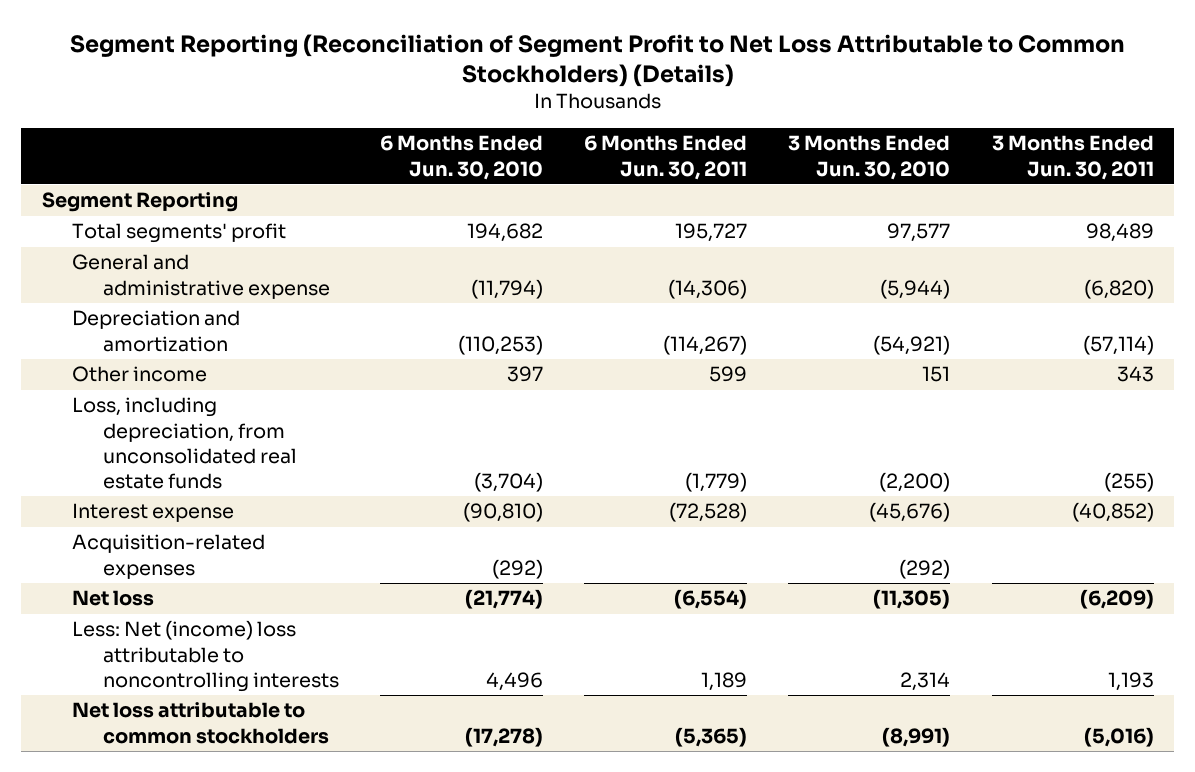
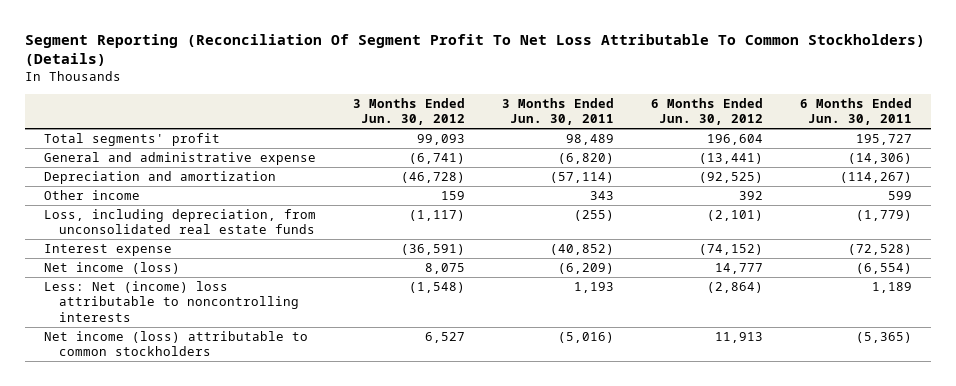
- Segment Reporting (Reconciliation of Segment Profit to Net Loss Attributable to Common Stockholders) (Details)
+ Segment Reporting (Reconciliation Of Segment Profit To Net Loss Attributable To Common Stockholders) (Details)
- | 6 Months Ended Jun. 30, 2010 | 6 Months Ended Jun. 30, 2011 | 3 Months Ended Jun. 30, 2010 | 3 Months Ended Jun. 30, 2011
+ | 3 Months Ended Jun. 30, 2012 | 3 Months Ended Jun. 30, 2011 | 6 Months Ended Jun. 30, 2012 | 6 Months Ended Jun. 30, 2011
- Segment Reporting
- Acquisition-related expenses | (292) | | (292) |
- Net loss | (21,774) | (6,554) | (11,305) | (6,209)
+ Net income (loss) | 8,075 | (6,209) | 14,777 | (6,554)
- Net loss attributable to common stockholders | (17,278) | (5,365) | (8,991) | (5,016)
+ Net income (loss) attributable to common stockholders | 6,527 | (5,016) | 11,913 | (5,365)

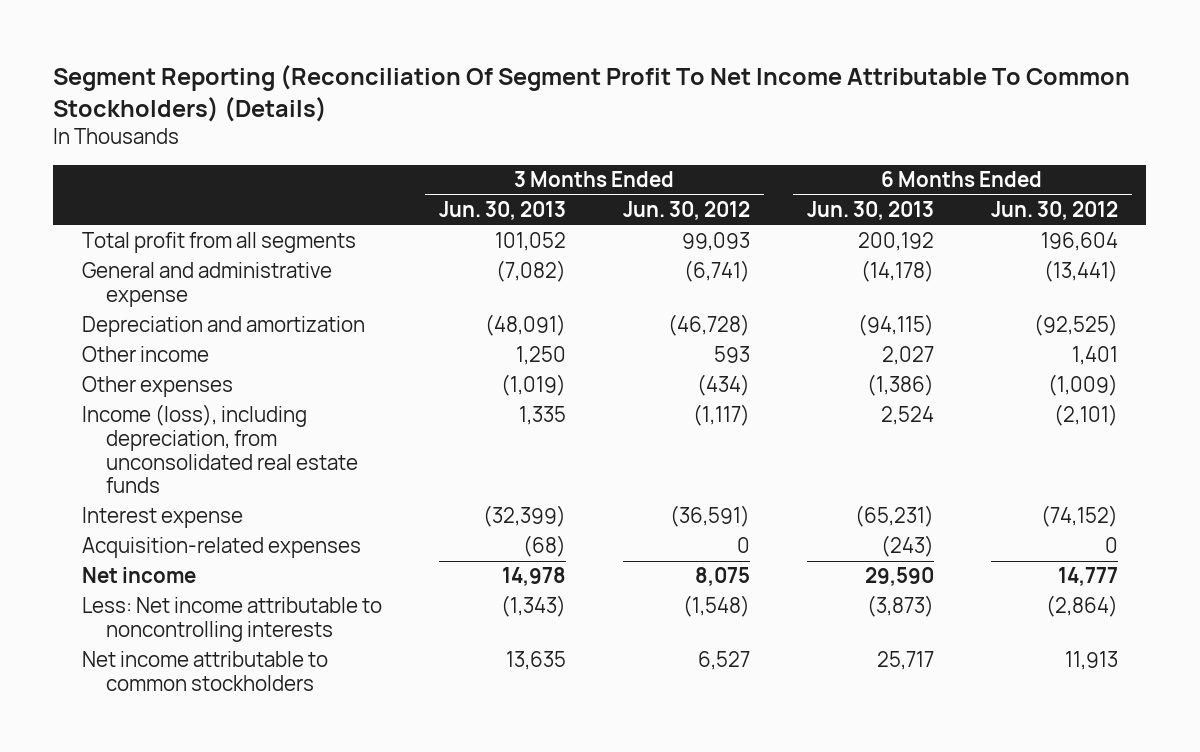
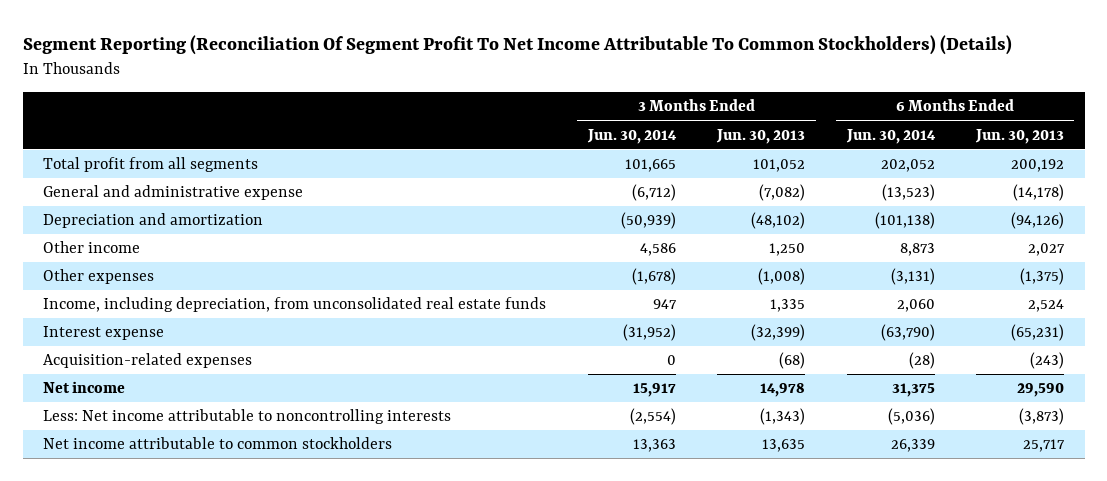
- | 3 Months Ended Jun. 30, 2013 | 3 Months Ended Jun. 30, 2012 | 6 Months Ended Jun. 30, 2013 | 6 Months Ended Jun. 30, 2012
+ | 3 Months Ended Jun. 30, 2014 | 3 Months Ended Jun. 30, 2013 | 6 Months Ended Jun. 30, 2014 | 6 Months Ended Jun. 30, 2013
- Depreciation and amortization | (48,091) | (46,728) | (94,115) | (92,525)
+ Depreciation and amortization | (50,939) | (48,102) | (101,138) | (94,126)
- Other expenses | (1,019) | (434) | (1,386) | (1,009)
- Income (loss), including depreciation, from unconsolidated real estate funds | 1,335 | (1,117) | 2,524 | (2,101)
+ Other expenses | (1,678) | (1,008) | (3,131) | (1,375)
+ Income, including depreciation, from unconsolidated real estate funds | 947 | 1,335 | 2,060 | 2,524

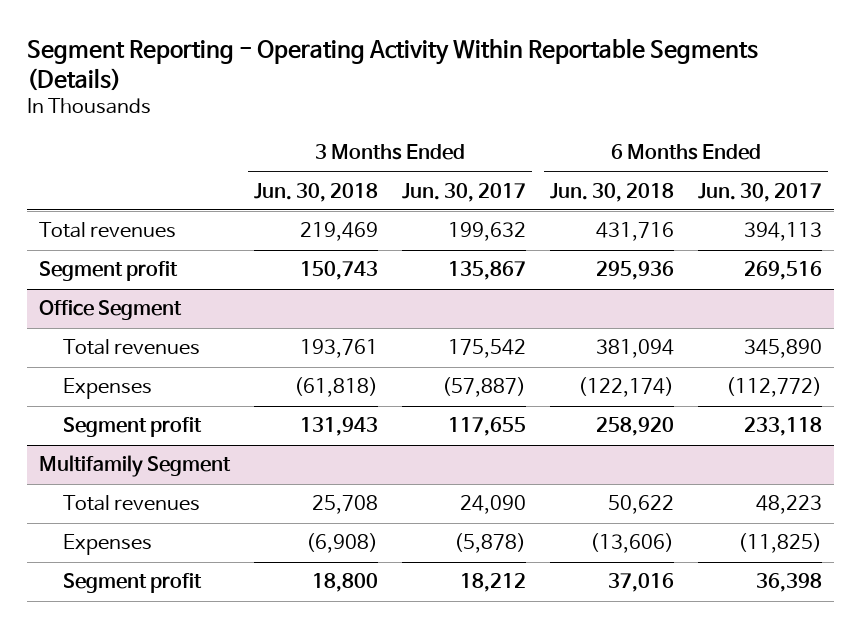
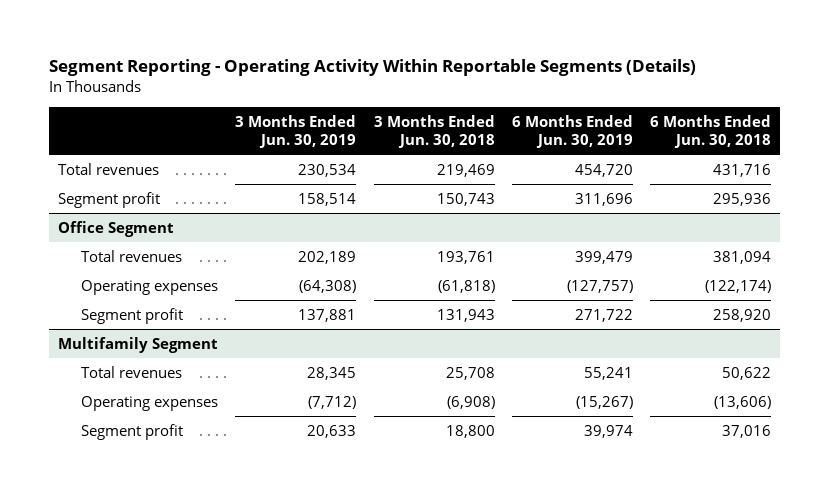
- | 3 Months Ended Jun. 30, 2018 | 3 Months Ended Jun. 30, 2017 | 6 Months Ended Jun. 30, 2018 | 6 Months Ended Jun. 30, 2017
+ | 3 Months Ended Jun. 30, 2019 | 3 Months Ended Jun. 30, 2018 | 6 Months Ended Jun. 30, 2019 | 6 Months Ended Jun. 30, 2018
@ Office Segment
- Expenses | (61,818) | (57,887) | (122,174) | (112,772)
+ Operating expenses | (64,308) | (61,818) | (127,757) | (122,174)
@ Multifamily Segment
- Expenses | (6,908) | (5,878) | (13,606) | (11,825)
+ Operating expenses | (7,712) | (6,908) | (15,267) | (13,606)

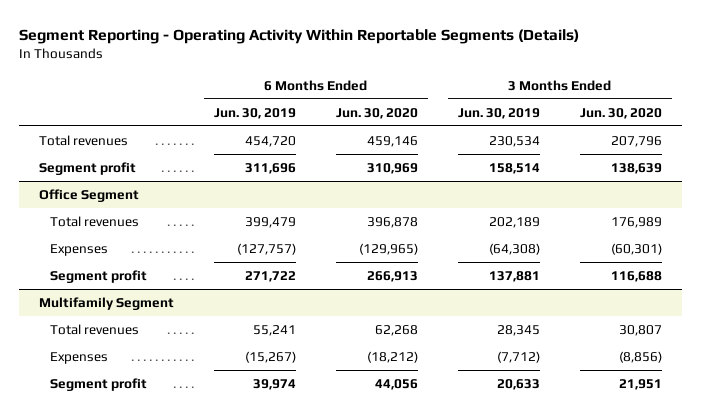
- | 3 Months Ended Jun. 30, 2019 | 3 Months Ended Jun. 30, 2018 | 6 Months Ended Jun. 30, 2019 | 6 Months Ended Jun. 30, 2018
+ | 6 Months Ended Jun. 30, 2019 | 6 Months Ended Jun. 30, 2020 | 3 Months Ended Jun. 30, 2019 | 3 Months Ended Jun. 30, 2020
@ Office Segment
- Operating expenses | (64,308) | (61,818) | (127,757) | (122,174)
+ Expenses | (127,757) | (129,965) | (64,308) | (60,301)
@ Multifamily Segment
- Operating expenses | (7,712) | (6,908) | (15,267) | (13,606)
+ Expenses | (15,267) | (18,212) | (7,712) | (8,856)

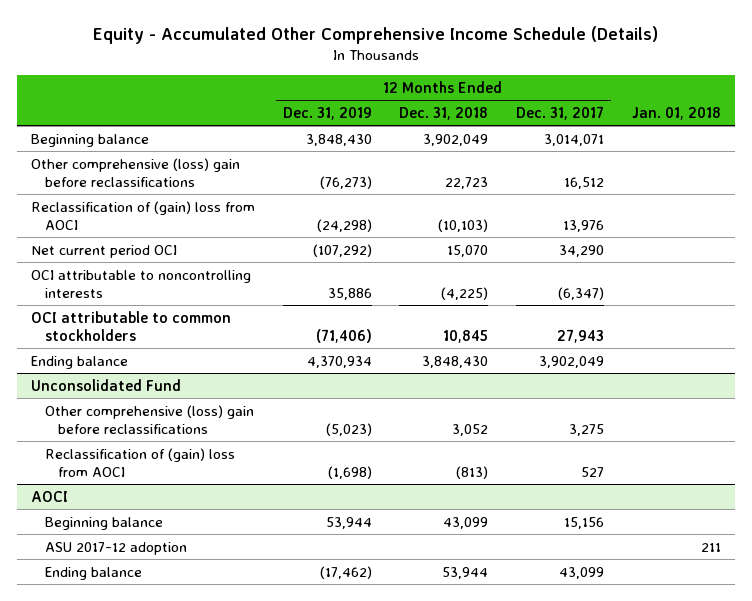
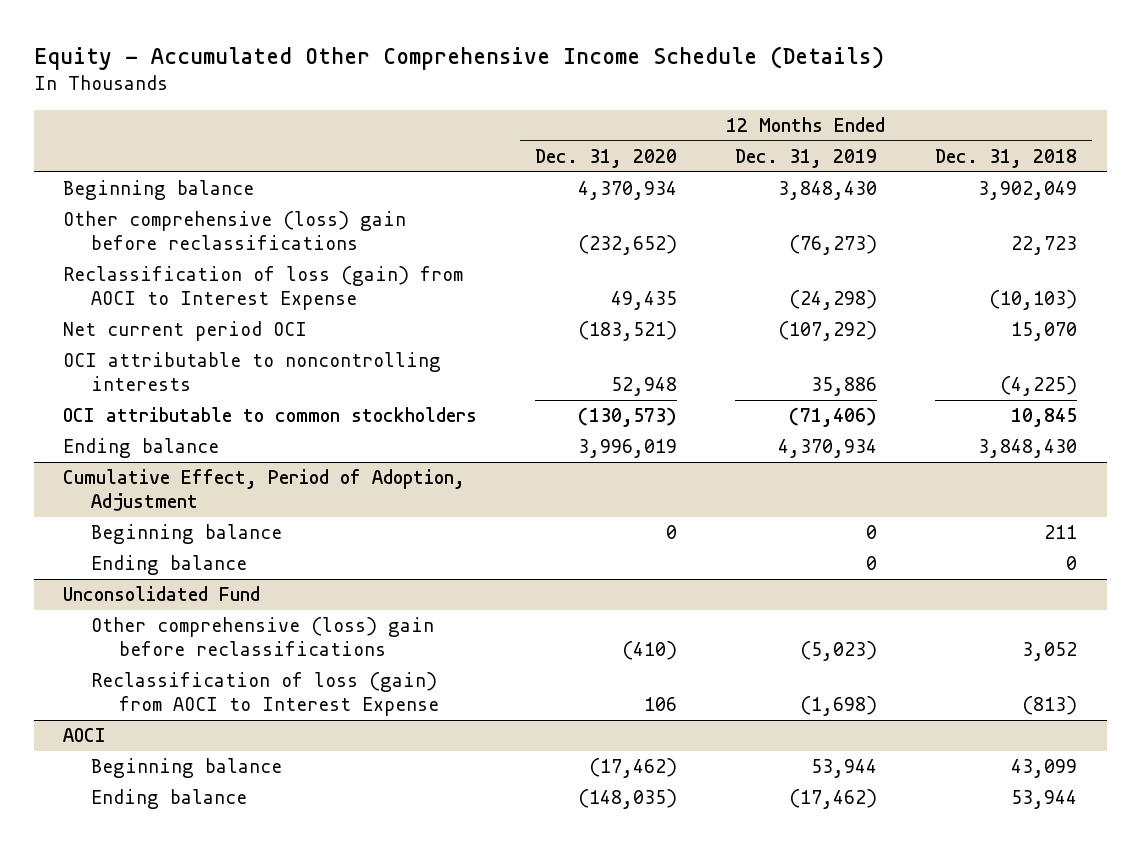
- | 12 Months Ended Dec. 31, 2019 | 12 Months Ended Dec. 31, 2018 | 12 Months Ended Dec. 31, 2017 | Jan. 01, 2018
+ | 12 Months Ended Dec. 31, 2020 | 12 Months Ended Dec. 31, 2019 | 12 Months Ended Dec. 31, 2018
- Reclassification of (gain) loss from AOCI | (24,298) | (10,103) | 13,976 |
+ Reclassification of loss (gain) from AOCI to Interest Expense | 49,435 | (24,298) | (10,103)
+ Cumulative Effect, Period of Adoption, Adjustment
+ Beginning balance | 0 | 0 | 211
+ Ending balance | | 0 | 0
@ Unconsolidated Fund
- Reclassification of (gain) loss from AOCI | (1,698) | (813) | 527 |
+ Reclassification of loss (gain) from AOCI to Interest Expense | 106 | (1,698) | (813)
@ AOCI
- ASU 2017-12 adoption | | | | 211

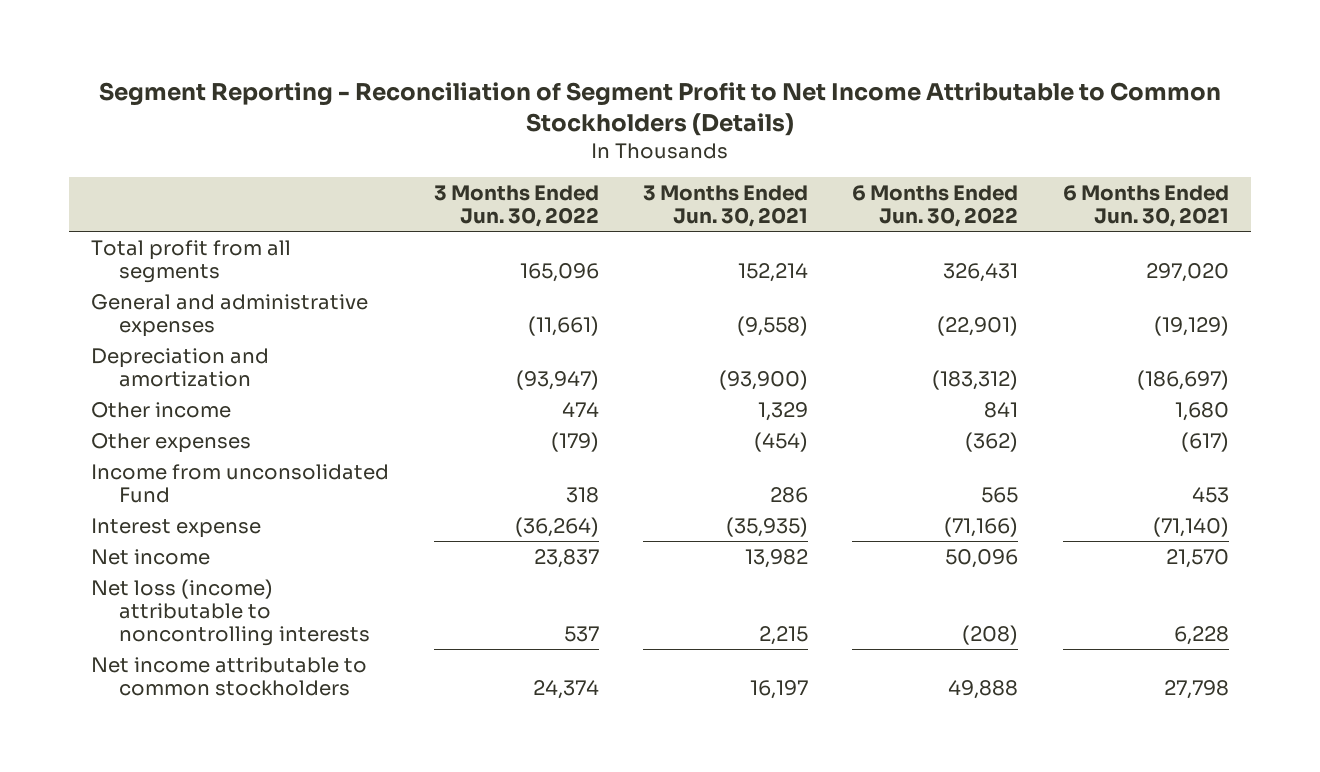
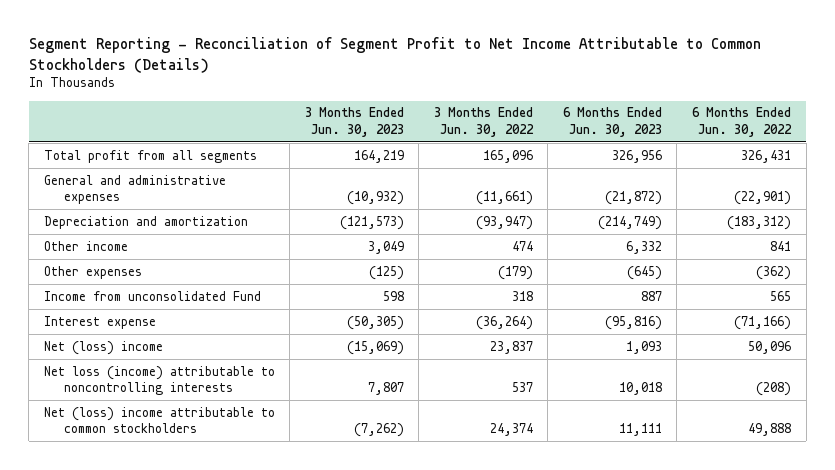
- | 3 Months Ended Jun. 30, 2022 | 3 Months Ended Jun. 30, 2021 | 6 Months Ended Jun. 30, 2022 | 6 Months Ended Jun. 30, 2021
+ | 3 Months Ended Jun. 30, 2023 | 3 Months Ended Jun. 30, 2022 | 6 Months Ended Jun. 30, 2023 | 6 Months Ended Jun. 30, 2022
- Net income | 23,837 | 13,982 | 50,096 | 21,570
+ Net (loss) income | (15,069) | 23,837 | 1,093 | 50,096
- Net income attributable to common stockholders | 24,374 | 16,197 | 49,888 | 27,798
+ Net (loss) income attributable to common stockholders | (7,262) | 24,374 | 11,111 | 49,888

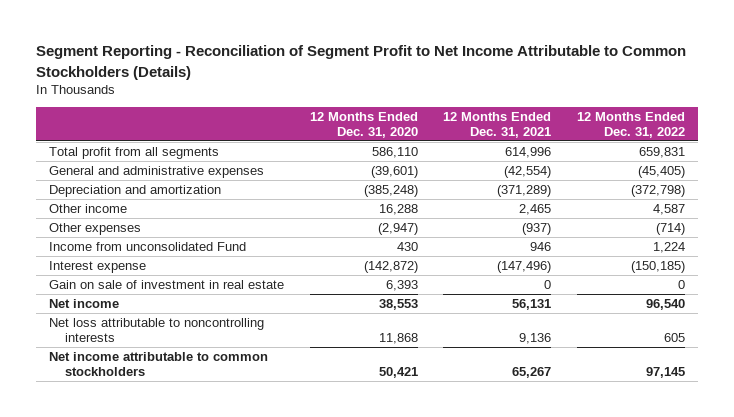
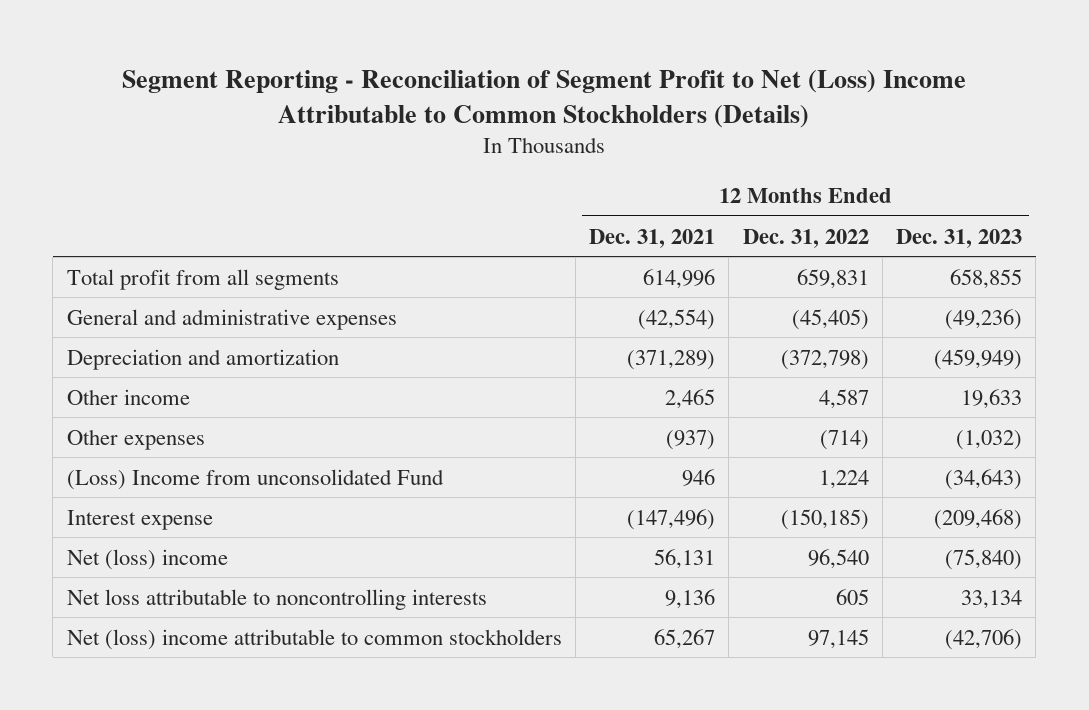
- Segment Reporting - Reconciliation of Segment Profit to Net Income Attributable to Common Stockholders (Details)
+ Segment Reporting - Reconciliation of Segment Profit to Net (Loss) Income Attributable to Common Stockholders (Details)
- | 12 Months Ended Dec. 31, 2020 | 12 Months Ended Dec. 31, 2021 | 12 Months Ended Dec. 31, 2022
+ | 12 Months Ended Dec. 31, 2021 | 12 Months Ended Dec. 31, 2022 | 12 Months Ended Dec. 31, 2023
- Income from unconsolidated Fund | 430 | 946 | 1,224
+ (Loss) Income from unconsolidated Fund | 946 | 1,224 | (34,643)
- Gain on sale of investment in real estate | 6,393 | 0 | 0
- Net income | 38,553 | 56,131 | 96,540
+ Net (loss) income | 56,131 | 96,540 | (75,840)
- Net income attributable to common stockholders | 50,421 | 65,267 | 97,145
+ Net (loss) income attributable to common stockholders | 65,267 | 97,145 | (42,706)

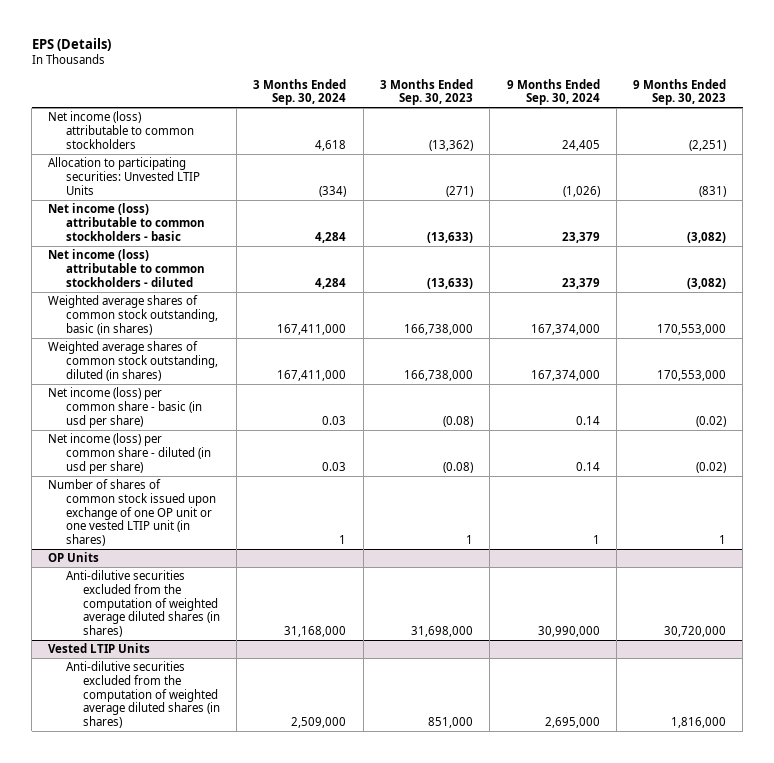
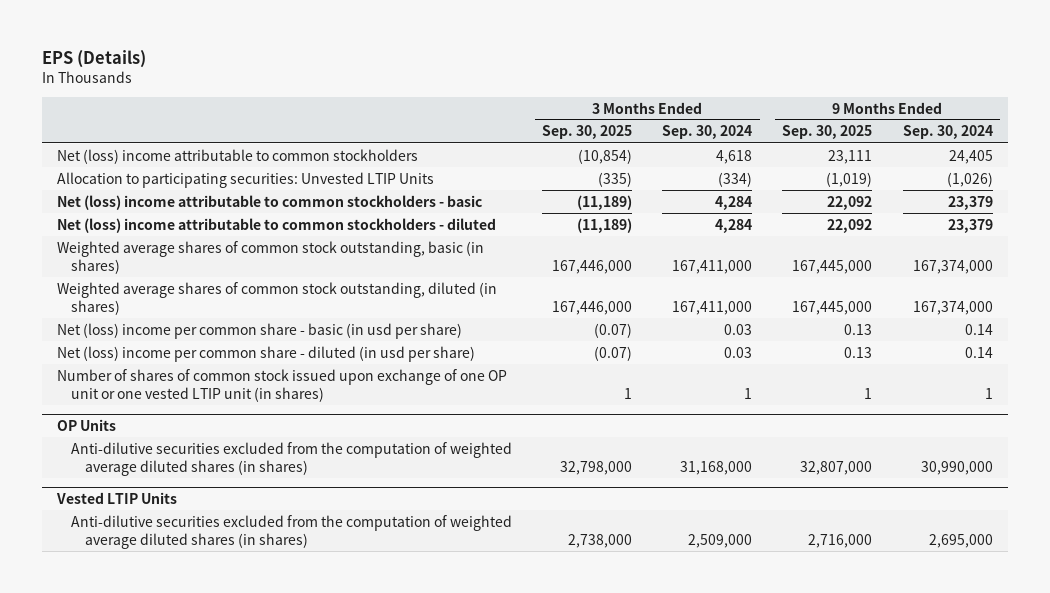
- | 3 Months Ended Sep. 30, 2024 | 3 Months Ended Sep. 30, 2023 | 9 Months Ended Sep. 30, 2024 | 9 Months Ended Sep. 30, 2023
+ | 3 Months Ended Sep. 30, 2025 | 3 Months Ended Sep. 30, 2024 | 9 Months Ended Sep. 30, 2025 | 9 Months Ended Sep. 30, 2024
- Net income (loss) attributable to common stockholders | 4,618 | (13,362) | 24,405 | (2,251)
+ Net (loss) income attributable to common stockholders | (10,854) | 4,618 | 23,111 | 24,405
- Net income (loss) attributable to common stockholders - basic | 4,284 | (13,633) | 23,379 | (3,082)
- Net income (loss) attributable to common stockholders - diluted | 4,284 | (13,633) | 23,379 | (3,082)
+ Net (loss) income attributable to common stockholders - basic | (11,189) | 4,284 | 22,092 | 23,379
+ Net (loss) income attributable to common stockholders - diluted | (11,189) | 4,284 | 22,092 | 23,379
- Net income (loss) per common share - basic (in usd per share) | 0.03 | (0.08) | 0.14 | (0.02)
- Net income (loss) per common share - diluted (in usd per share) | 0.03 | (0.08) | 0.14 | (0.02)
+ Net (loss) income per common share - basic (in usd per share) | (0.07) | 0.03 | 0.13 | 0.14
+ Net (loss) income per common share - diluted (in usd per share) | (0.07) | 0.03 | 0.13 | 0.14

